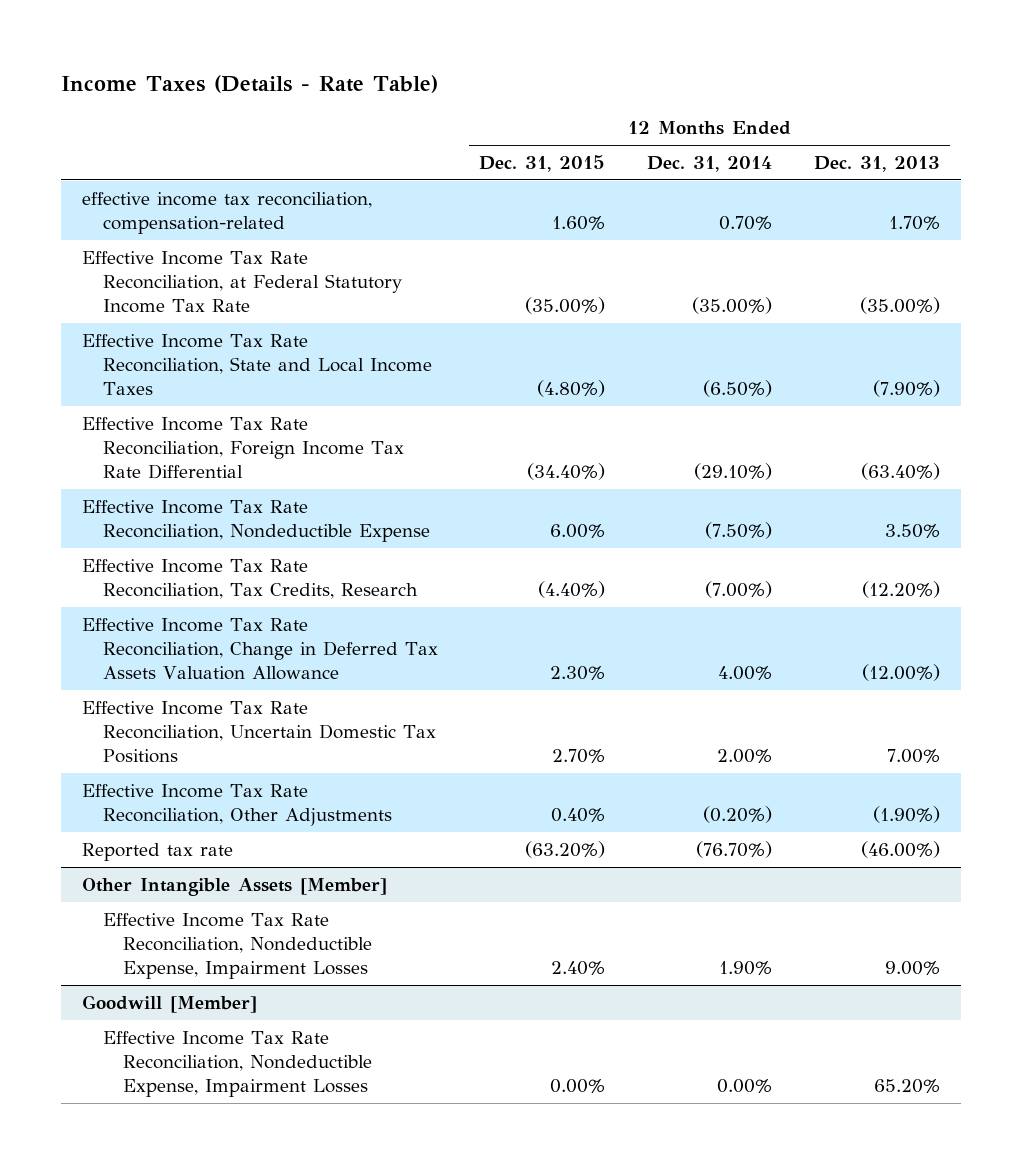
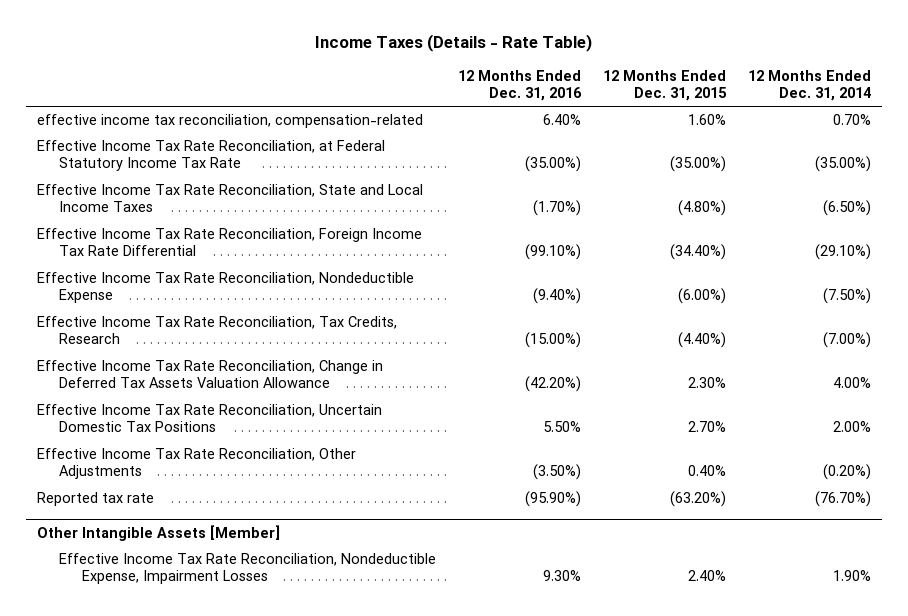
- | 12 Months Ended Dec. 31, 2015 | 12 Months Ended Dec. 31, 2014 | 12 Months Ended Dec. 31, 2013
+ | 12 Months Ended Dec. 31, 2016 | 12 Months Ended Dec. 31, 2015 | 12 Months Ended Dec. 31, 2014
- Effective Income Tax Rate Reconciliation, Nondeductible Expense | 6.00% | (7.50%) | 3.50%
+ Effective Income Tax Rate Reconciliation, Nondeductible Expense | (9.40%) | (6.00%) | (7.50%)
- Goodwill [Member]
- Effective Income Tax Rate Reconciliation, Nondeductible Expense, Impairment Losses | 0.00% | 0.00% | 65.20%

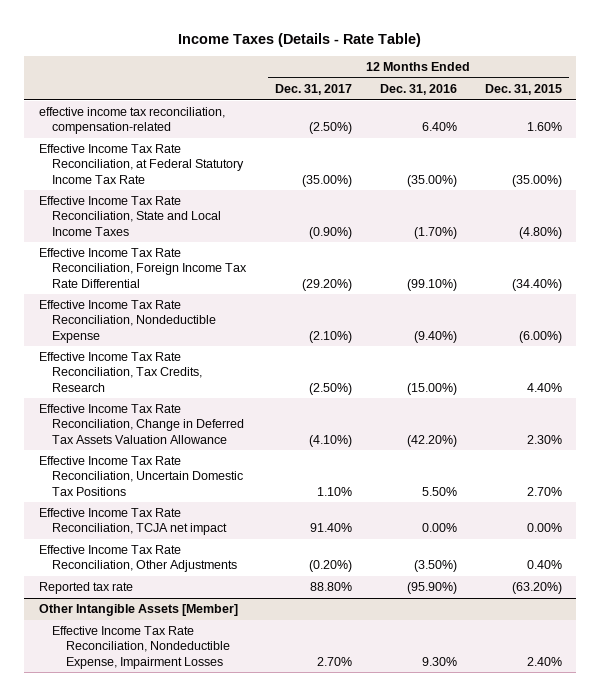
- | 12 Months Ended Dec. 31, 2016 | 12 Months Ended Dec. 31, 2015 | 12 Months Ended Dec. 31, 2014
+ | 12 Months Ended Dec. 31, 2017 | 12 Months Ended Dec. 31, 2016 | 12 Months Ended Dec. 31, 2015
- Effective Income Tax Rate Reconciliation, Tax Credits, Research | (15.00%) | (4.40%) | (7.00%)
+ Effective Income Tax Rate Reconciliation, Tax Credits, Research | (2.50%) | (15.00%) | 4.40%
+ Effective Income Tax Rate Reconciliation, TCJA net impact | 91.40% | 0.00% | 0.00%

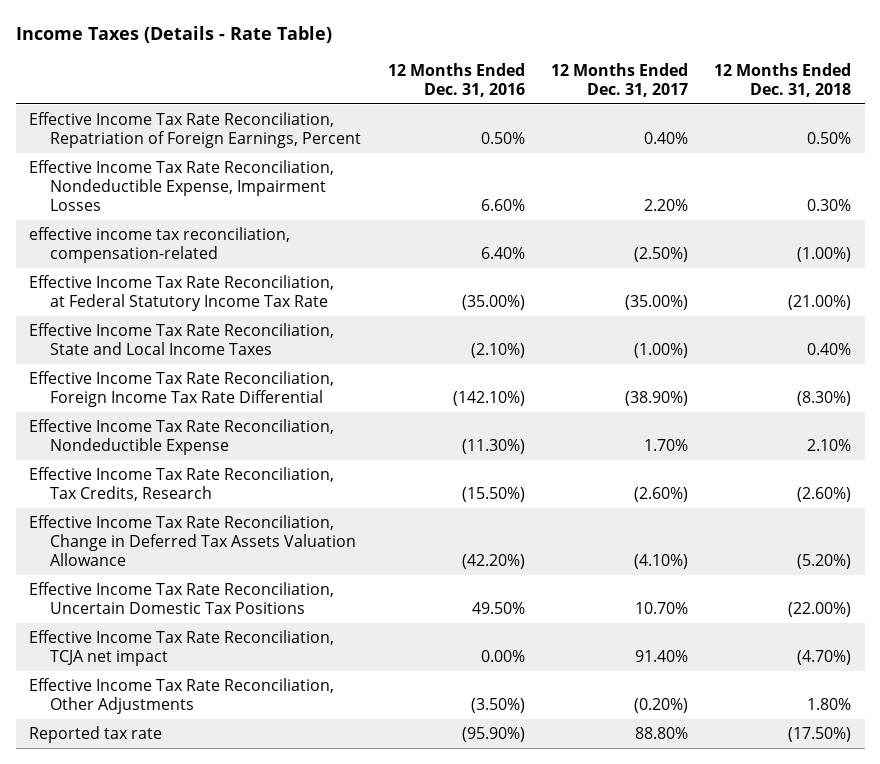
- | 12 Months Ended Dec. 31, 2017 | 12 Months Ended Dec. 31, 2016 | 12 Months Ended Dec. 31, 2015
+ | 12 Months Ended Dec. 31, 2016 | 12 Months Ended Dec. 31, 2017 | 12 Months Ended Dec. 31, 2018
+ Effective Income Tax Rate Reconciliation, Repatriation of Foreign Earnings, Percent | 0.50% | 0.40% | 0.50%
+ Effective Income Tax Rate Reconciliation, Nondeductible Expense, Impairment Losses | 6.60% | 2.20% | 0.30%
- Effective Income Tax Rate Reconciliation, State and Local Income Taxes | (0.90%) | (1.70%) | (4.80%)
- Effective Income Tax Rate Reconciliation, Foreign Income Tax Rate Differential | (29.20%) | (99.10%) | (34.40%)
- Effective Income Tax Rate Reconciliation, Nondeductible Expense | (2.10%) | (9.40%) | (6.00%)
- Effective Income Tax Rate Reconciliation, Tax Credits, Research | (2.50%) | (15.00%) | 4.40%
+ Effective Income Tax Rate Reconciliation, State and Local Income Taxes | (2.10%) | (1.00%) | 0.40%
+ Effective Income Tax Rate Reconciliation, Foreign Income Tax Rate Differential | (142.10%) | (38.90%) | (8.30%)
+ Effective Income Tax Rate Reconciliation, Nondeductible Expense | (11.30%) | 1.70% | 2.10%
+ Effective Income Tax Rate Reconciliation, Tax Credits, Research | (15.50%) | (2.60%) | (2.60%)
- Effective Income Tax Rate Reconciliation, Uncertain Domestic Tax Positions | 1.10% | 5.50% | 2.70%
+ Effective Income Tax Rate Reconciliation, Uncertain Domestic Tax Positions | 49.50% | 10.70% | (22.00%)
- Other Intangible Assets [Member]
- Effective Income Tax Rate Reconciliation, Nondeductible Expense, Impairment Losses | 2.70% | 9.30% | 2.40%

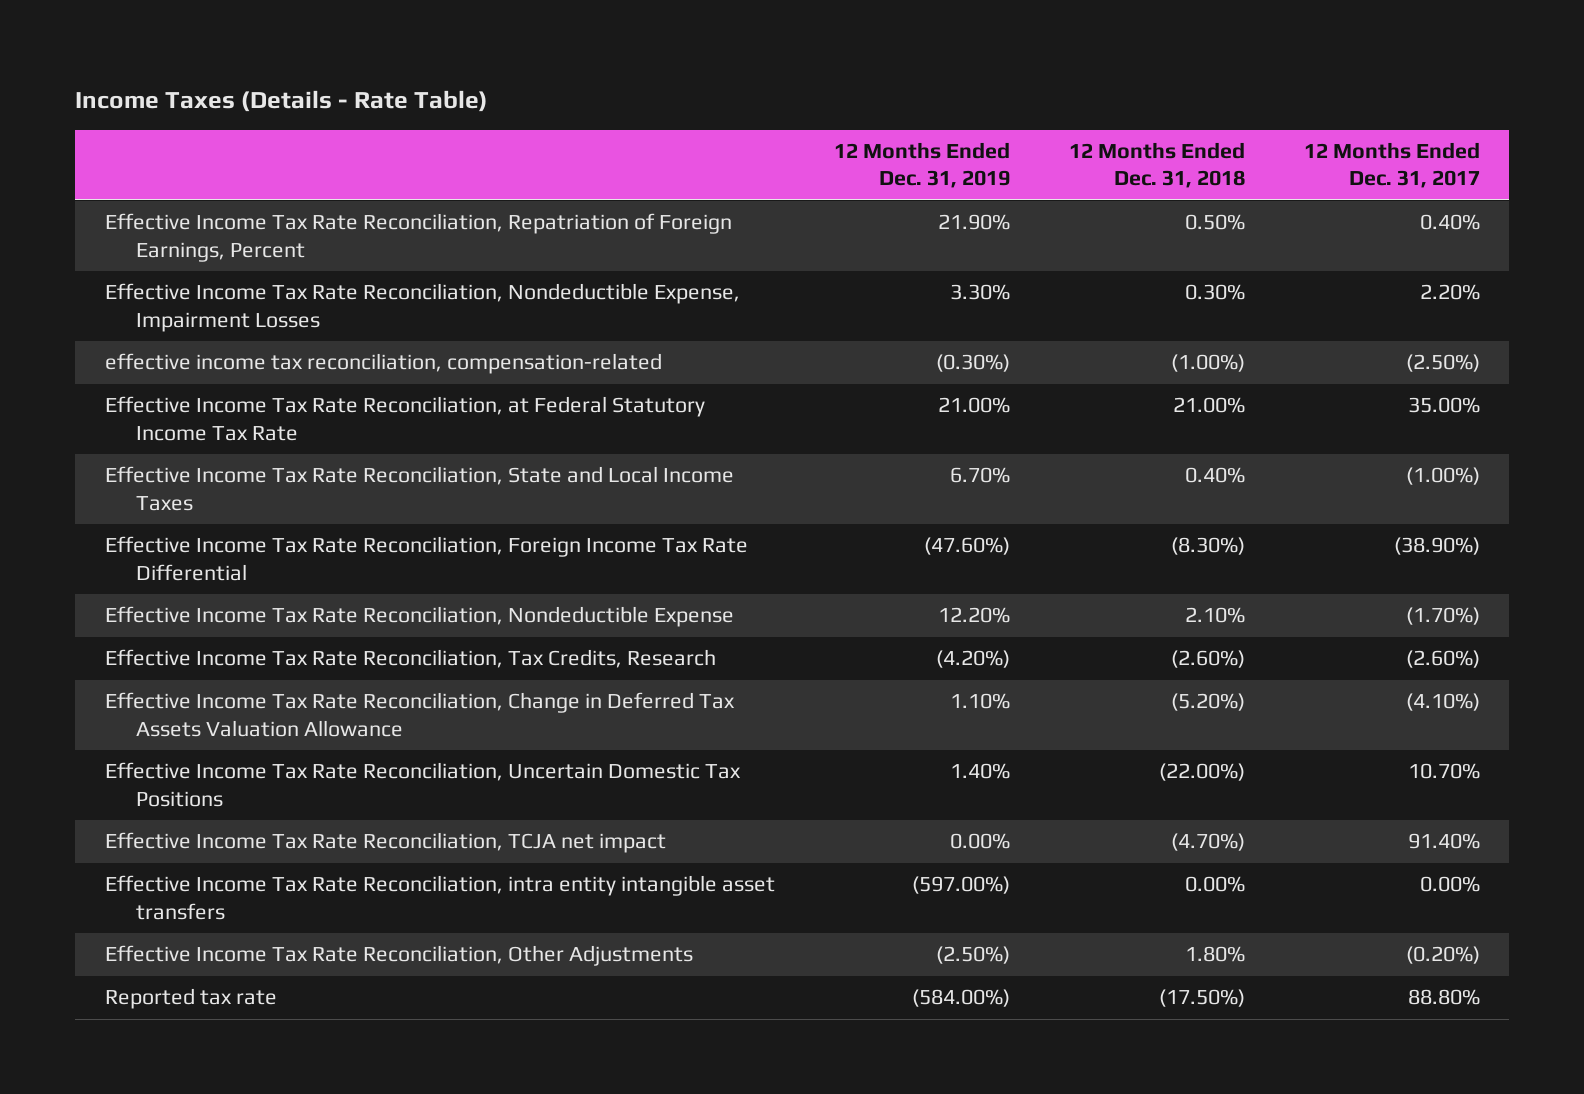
- | 12 Months Ended Dec. 31, 2016 | 12 Months Ended Dec. 31, 2017 | 12 Months Ended Dec. 31, 2018
+ | 12 Months Ended Dec. 31, 2019 | 12 Months Ended Dec. 31, 2018 | 12 Months Ended Dec. 31, 2017
- Effective Income Tax Rate Reconciliation, at Federal Statutory Income Tax Rate | (35.00%) | (35.00%) | (21.00%)
+ Effective Income Tax Rate Reconciliation, at Federal Statutory Income Tax Rate | 21.00% | 21.00% | 35.00%
- Effective Income Tax Rate Reconciliation, Nondeductible Expense | (11.30%) | 1.70% | 2.10%
+ Effective Income Tax Rate Reconciliation, Nondeductible Expense | 12.20% | 2.10% | (1.70%)
+ Effective Income Tax Rate Reconciliation, intra entity intangible asset transfers | (597.00%) | 0.00% | 0.00%

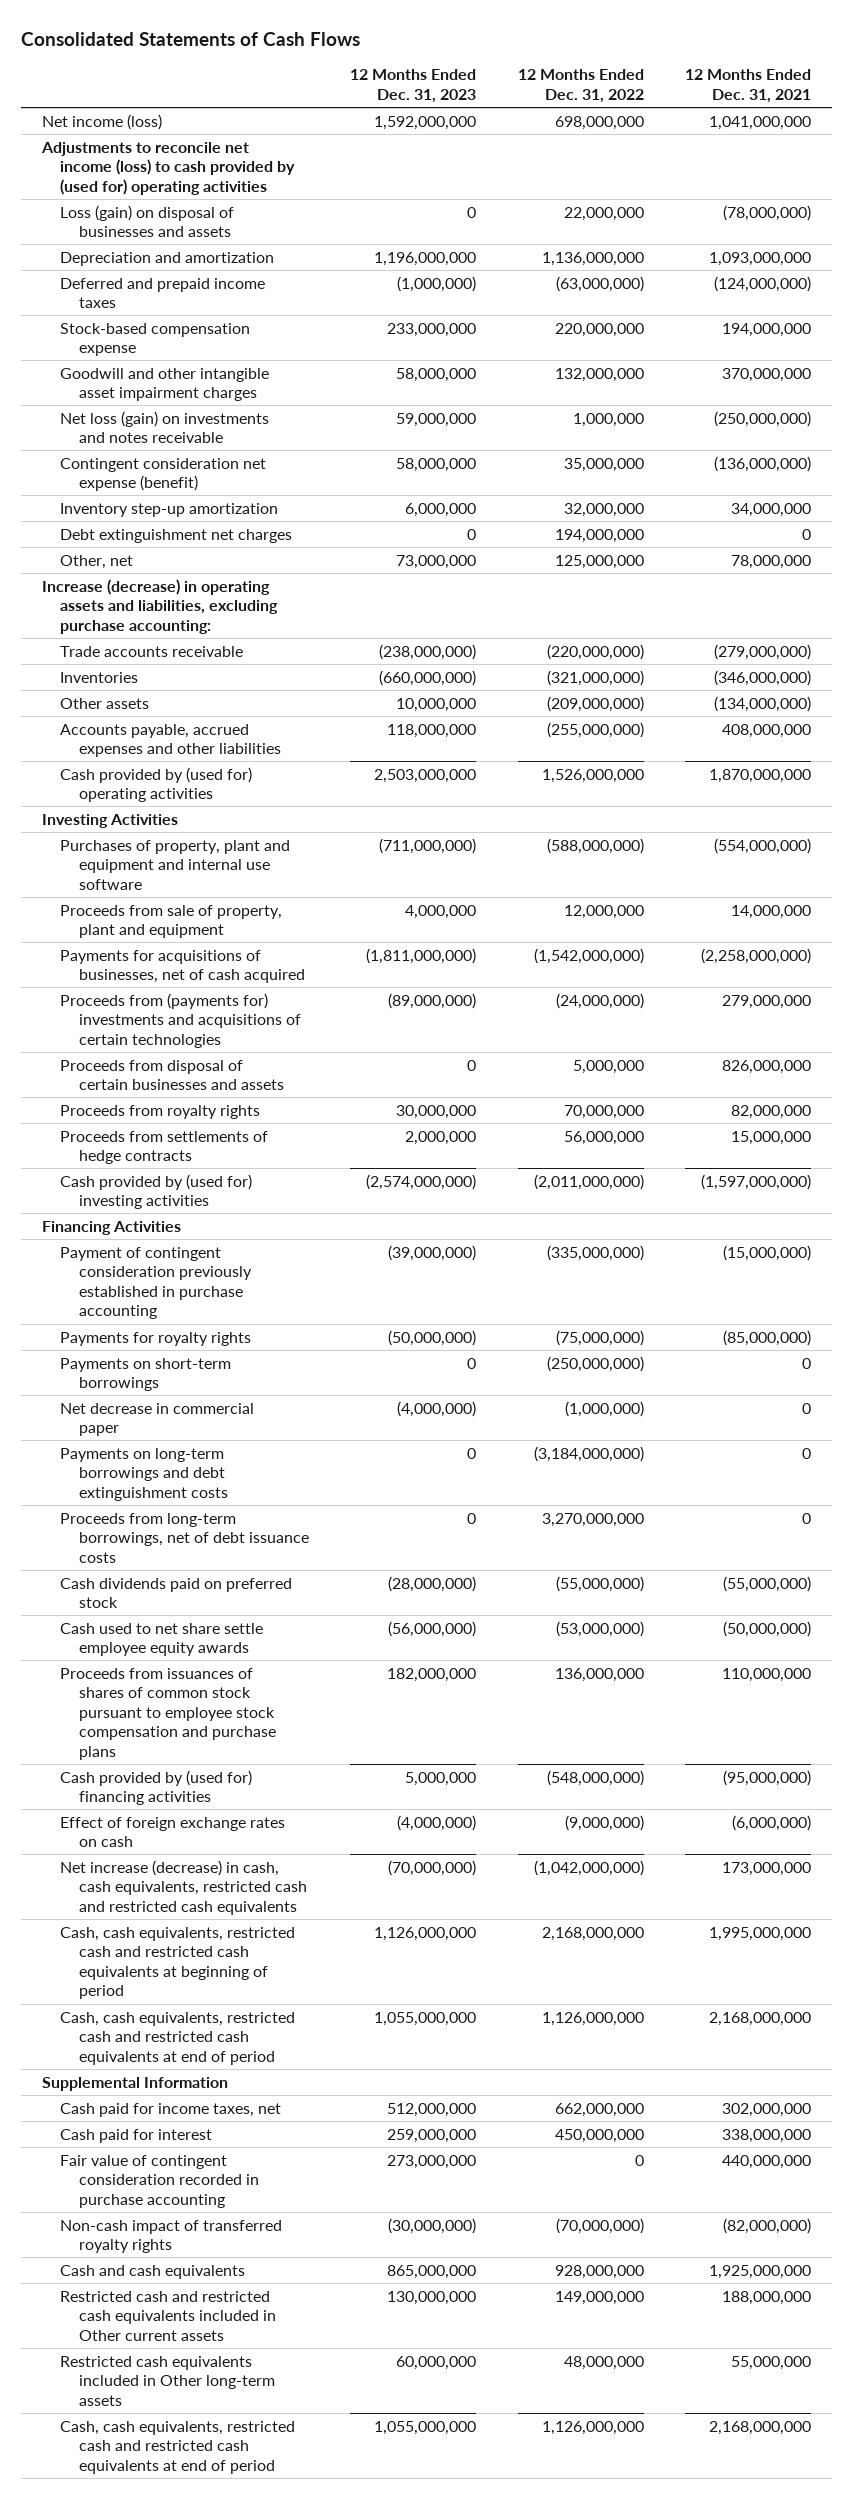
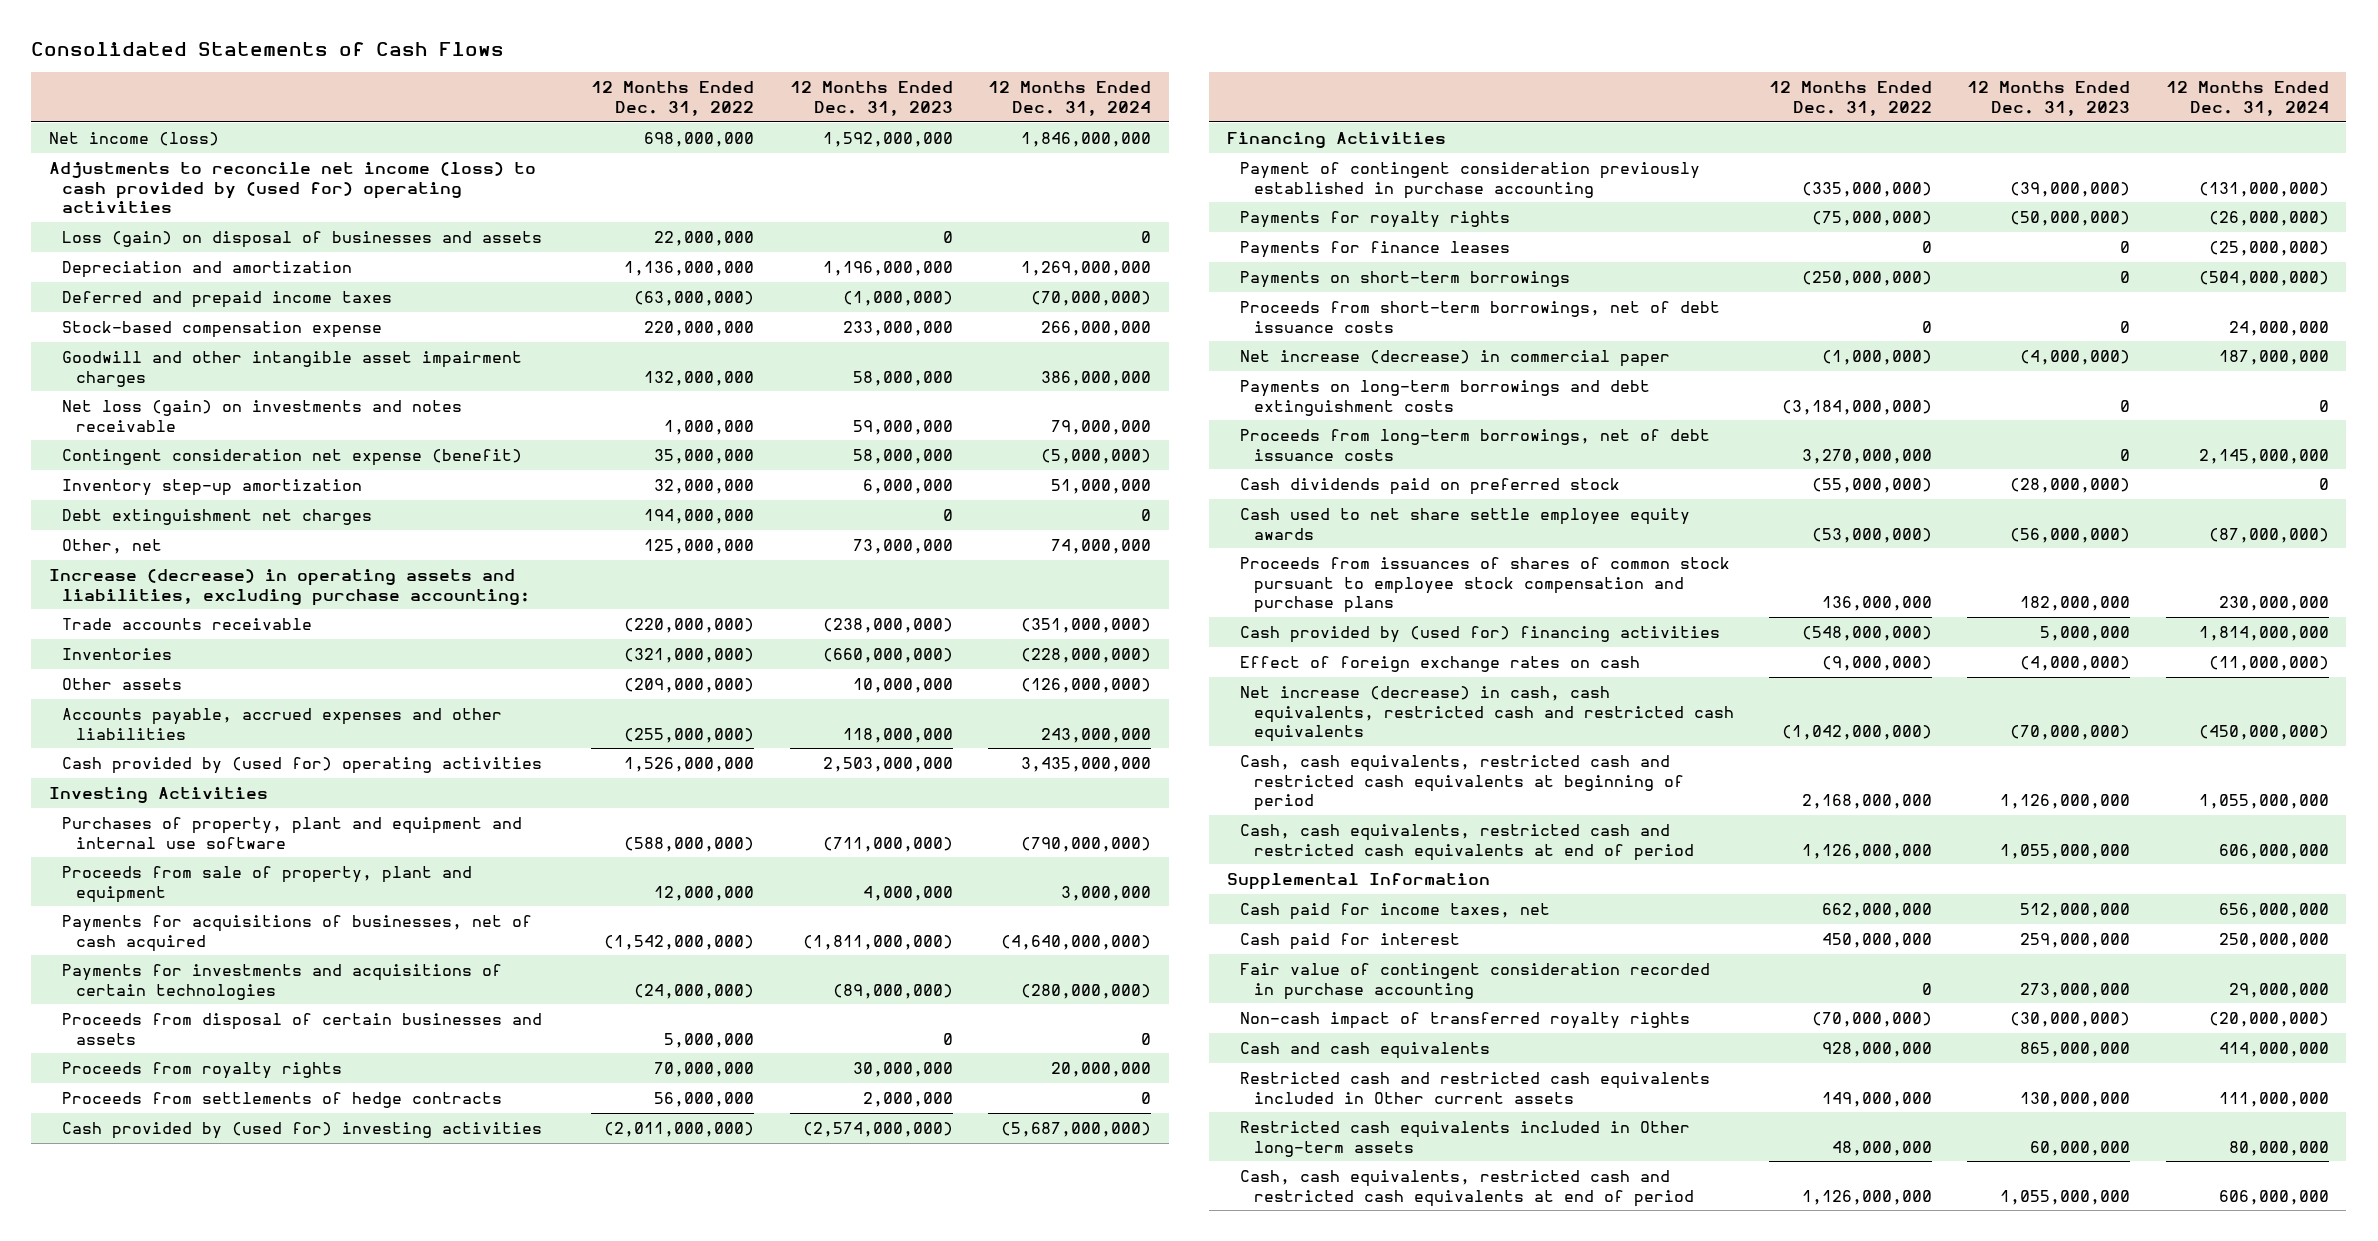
- | 12 Months Ended Dec. 31, 2023 | 12 Months Ended Dec. 31, 2022 | 12 Months Ended Dec. 31, 2021
+ | 12 Months Ended Dec. 31, 2022 | 12 Months Ended Dec. 31, 2023 | 12 Months Ended Dec. 31, 2024
- Proceeds from (payments for) investments and acquisitions of certain technologies | (89,000,000) | (24,000,000) | 279,000,000
+ Payments for investments and acquisitions of certain technologies | (24,000,000) | (89,000,000) | (280,000,000)
+ Payments for finance leases | 0 | 0 | (25,000,000)
- Net decrease in commercial paper | (4,000,000) | (1,000,000) | 0
+ Proceeds from short-term borrowings, net of debt issuance costs | 0 | 0 | 24,000,000
+ Net increase (decrease) in commercial paper | (1,000,000) | (4,000,000) | 187,000,000

